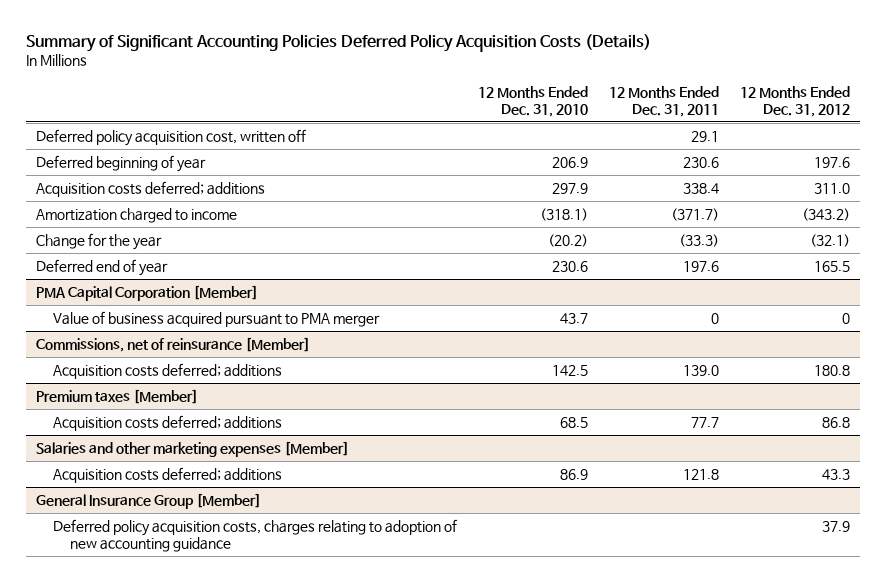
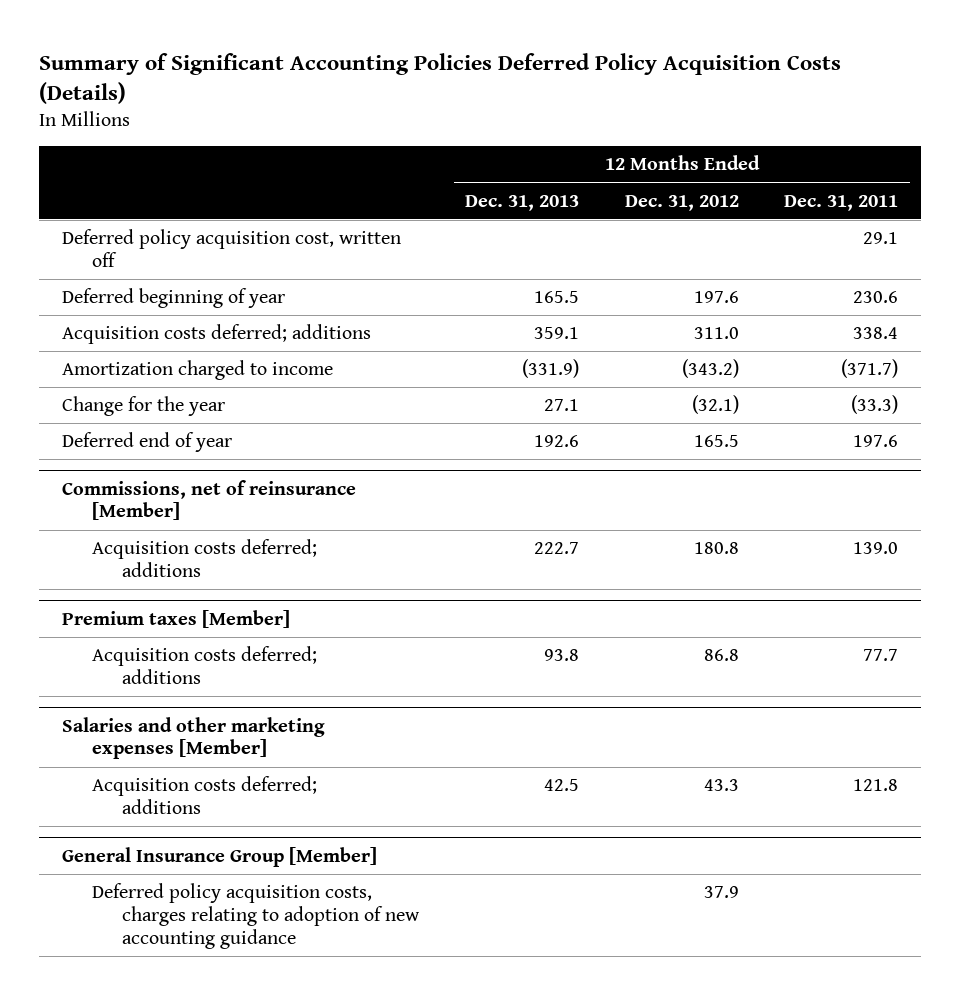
- | 12 Months Ended Dec. 31, 2010 | 12 Months Ended Dec. 31, 2011 | 12 Months Ended Dec. 31, 2012
+ | 12 Months Ended Dec. 31, 2013 | 12 Months Ended Dec. 31, 2012 | 12 Months Ended Dec. 31, 2011
- PMA Capital Corporation [Member]
- Value of business acquired pursuant to PMA merger | 43.7 | 0 | 0

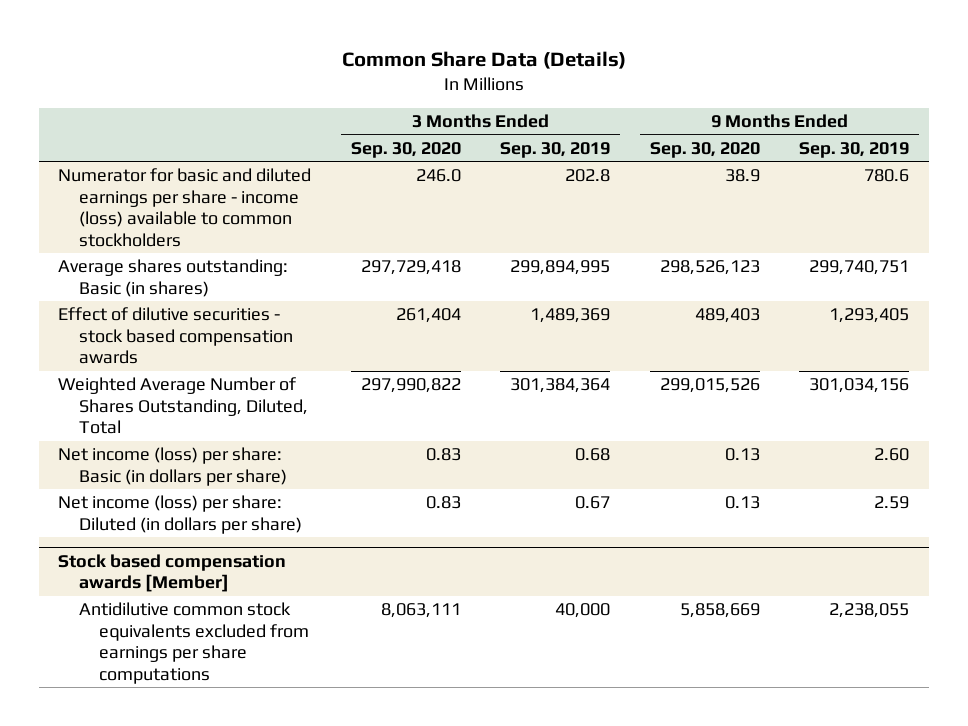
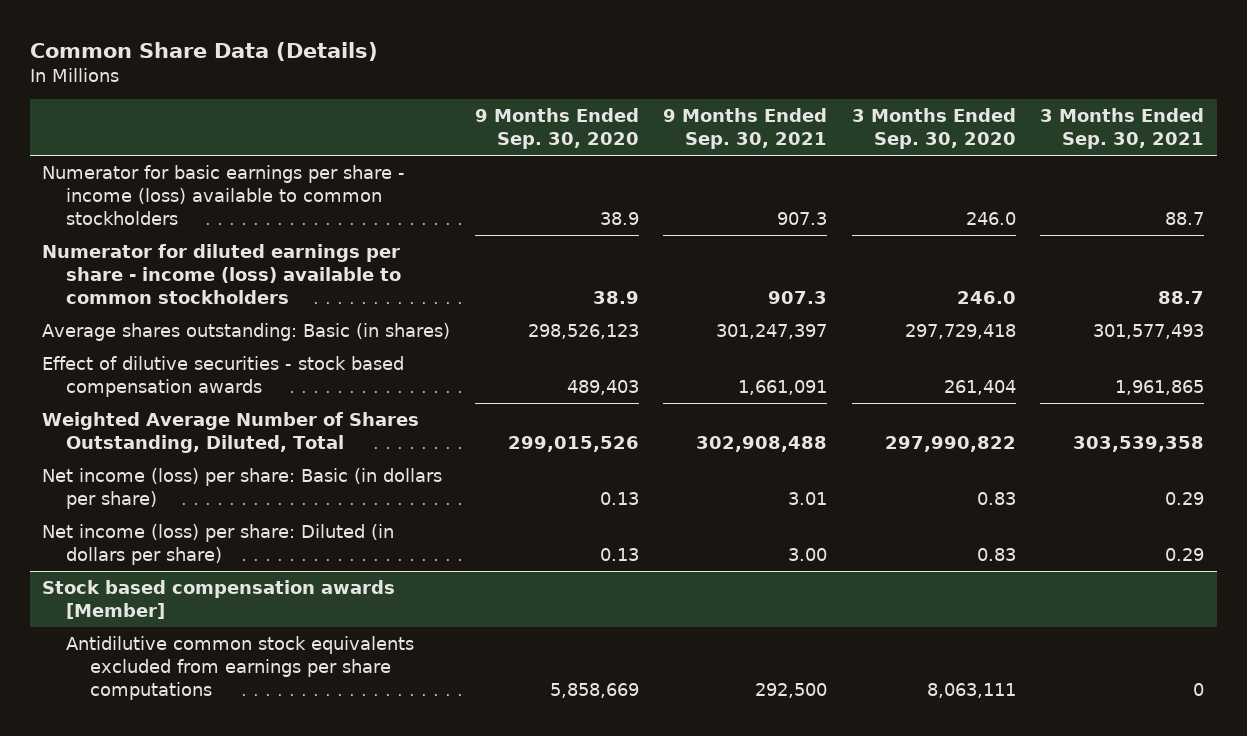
- | 3 Months Ended Sep. 30, 2020 | 3 Months Ended Sep. 30, 2019 | 9 Months Ended Sep. 30, 2020 | 9 Months Ended Sep. 30, 2019
+ | 9 Months Ended Sep. 30, 2020 | 9 Months Ended Sep. 30, 2021 | 3 Months Ended Sep. 30, 2020 | 3 Months Ended Sep. 30, 2021
- Numerator for basic and diluted earnings per share - income (loss) available to common stockholders | 246.0 | 202.8 | 38.9 | 780.6
+ Numerator for basic earnings per share - income (loss) available to common stockholders | 38.9 | 907.3 | 246.0 | 88.7
+ Numerator for diluted earnings per share - income (loss) available to common stockholders | 38.9 | 907.3 | 246.0 | 88.7

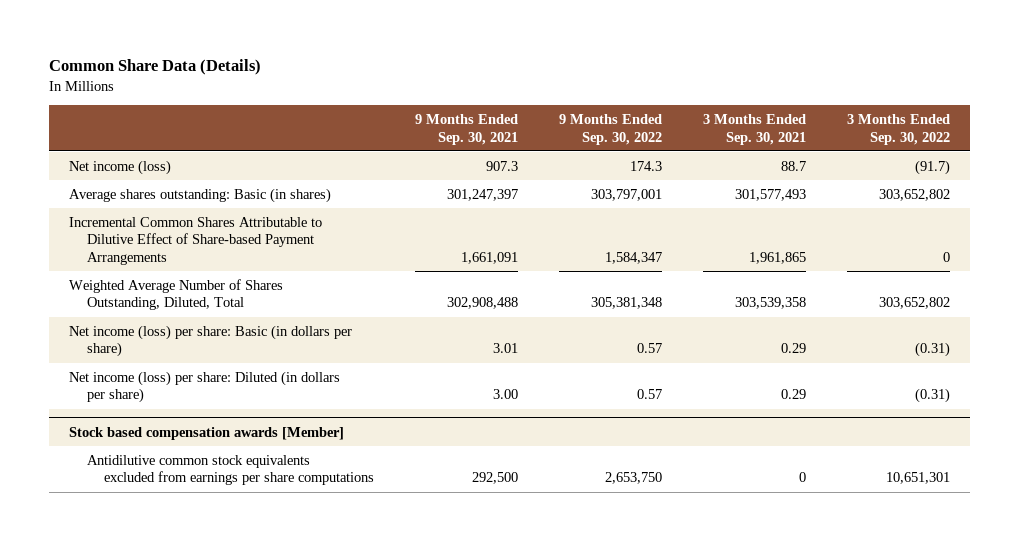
- | 9 Months Ended Sep. 30, 2020 | 9 Months Ended Sep. 30, 2021 | 3 Months Ended Sep. 30, 2020 | 3 Months Ended Sep. 30, 2021
+ | 9 Months Ended Sep. 30, 2021 | 9 Months Ended Sep. 30, 2022 | 3 Months Ended Sep. 30, 2021 | 3 Months Ended Sep. 30, 2022
- Numerator for basic earnings per share - income (loss) available to common stockholders | 38.9 | 907.3 | 246.0 | 88.7
- Numerator for diluted earnings per share - income (loss) available to common stockholders | 38.9 | 907.3 | 246.0 | 88.7
+ Net income (loss) | 907.3 | 174.3 | 88.7 | (91.7)
- Effect of dilutive securities - stock based compensation awards | 489,403 | 1,661,091 | 261,404 | 1,961,865
+ Incremental Common Shares Attributable to Dilutive Effect of Share-based Payment Arrangements | 1,661,091 | 1,584,347 | 1,961,865 | 0

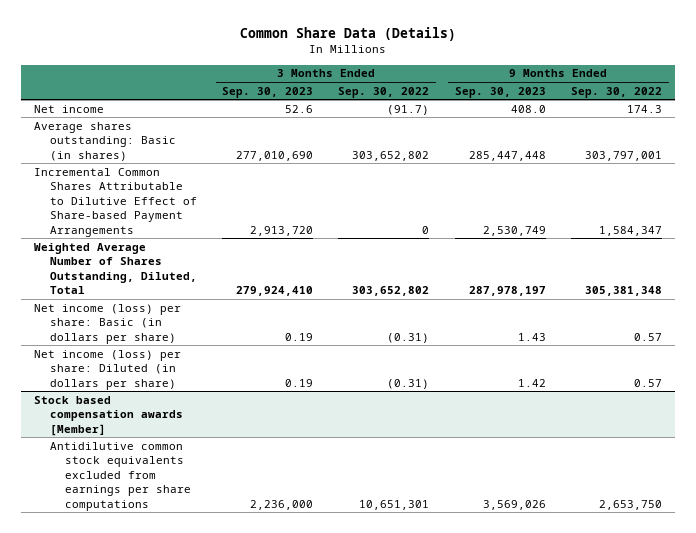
- | 9 Months Ended Sep. 30, 2021 | 9 Months Ended Sep. 30, 2022 | 3 Months Ended Sep. 30, 2021 | 3 Months Ended Sep. 30, 2022
+ | 3 Months Ended Sep. 30, 2023 | 3 Months Ended Sep. 30, 2022 | 9 Months Ended Sep. 30, 2023 | 9 Months Ended Sep. 30, 2022
- Net income (loss) | 907.3 | 174.3 | 88.7 | (91.7)
+ Net income | 52.6 | (91.7) | 408.0 | 174.3

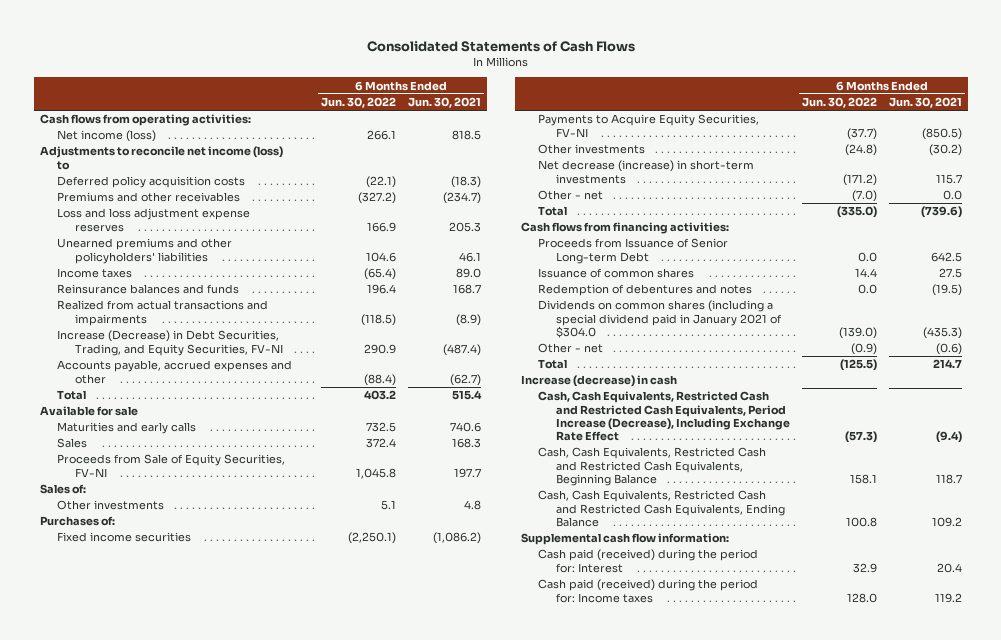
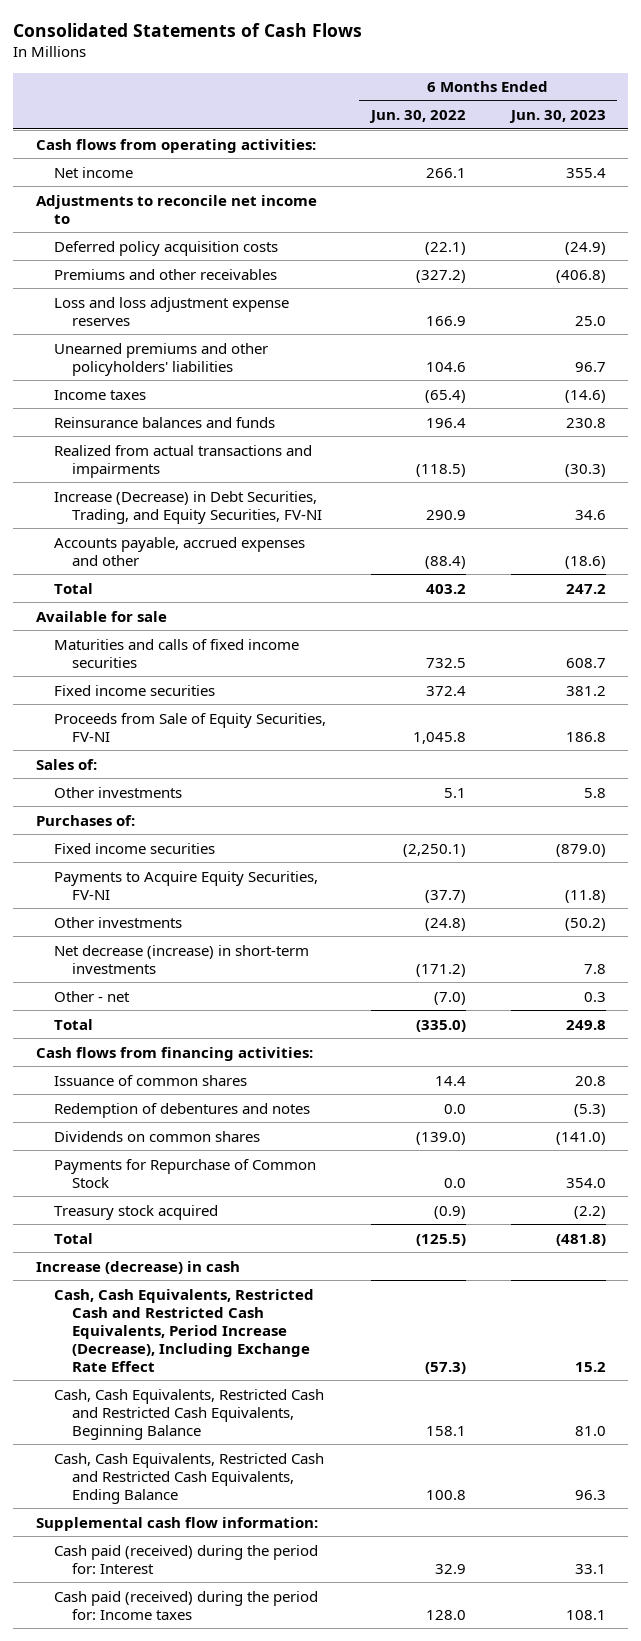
- | 6 Months Ended Jun. 30, 2022 | 6 Months Ended Jun. 30, 2021
+ | 6 Months Ended Jun. 30, 2022 | 6 Months Ended Jun. 30, 2023
- Net income (loss) | 266.1 | 818.5
- Adjustments to reconcile net income (loss) to
+ Net income | 266.1 | 355.4
+ Adjustments to reconcile net income to
- Maturities and early calls | 732.5 | 740.6
- Sales | 372.4 | 168.3
+ Maturities and calls of fixed income securities | 732.5 | 608.7
+ Fixed income securities | 372.4 | 381.2
- Proceeds from Issuance of Senior Long-term Debt | 0.0 | 642.5
- Dividends on common shares (including a special dividend paid in January 2021 of $304.0 | (139.0) | (435.3)
- Other - net | (0.9) | (0.6)
+ Dividends on common shares | (139.0) | (141.0)
+ Payments for Repurchase of Common Stock | 0.0 | 354.0
+ Treasury stock acquired | (0.9) | (2.2)

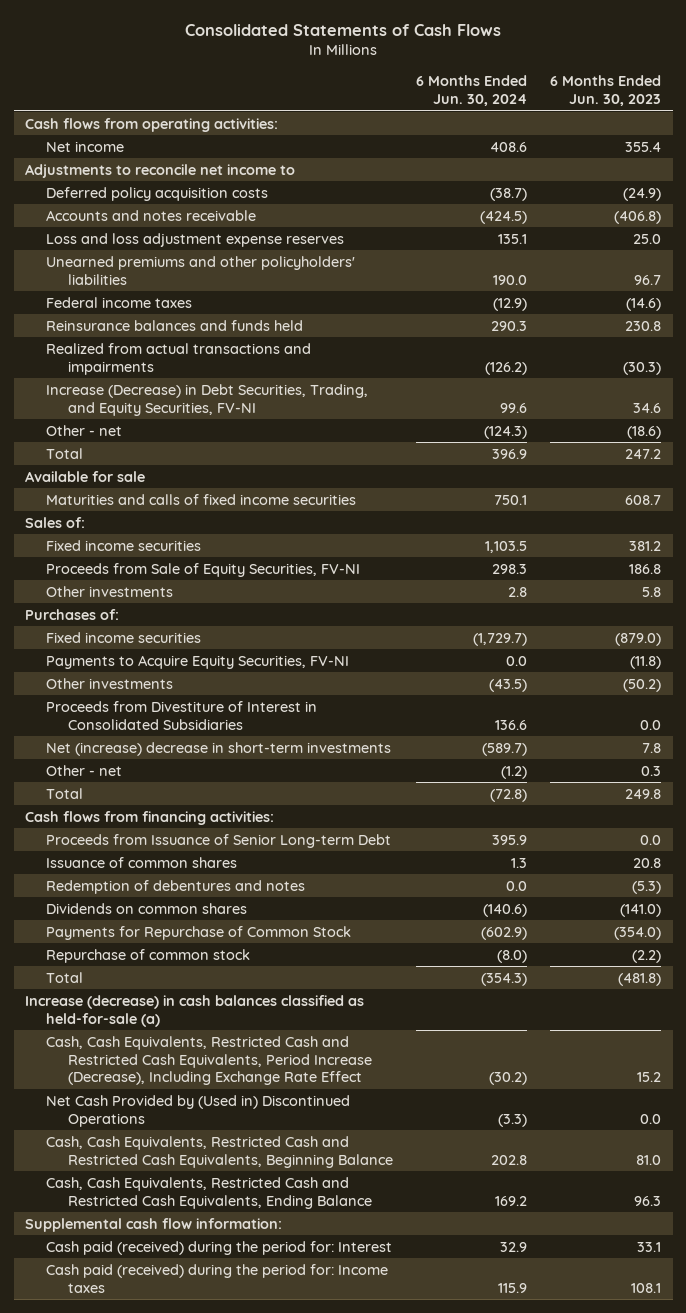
- | 6 Months Ended Jun. 30, 2022 | 6 Months Ended Jun. 30, 2023
+ | 6 Months Ended Jun. 30, 2024 | 6 Months Ended Jun. 30, 2023
- Premiums and other receivables | (327.2) | (406.8)
+ Accounts and notes receivable | (424.5) | (406.8)
- Income taxes | (65.4) | (14.6)
- Reinsurance balances and funds | 196.4 | 230.8
+ Federal income taxes | (12.9) | (14.6)
+ Reinsurance balances and funds held | 290.3 | 230.8
- Accounts payable, accrued expenses and other | (88.4) | (18.6)
+ Other - net | (124.3) | (18.6)
moved up: Sales of:
- Net decrease (increase) in short-term investments | (171.2) | 7.8
+ Proceeds from Divestiture of Interest in Consolidated Subsidiaries | 136.6 | 0.0
+ Net (increase) decrease in short-term investments | (589.7) | 7.8
+ Proceeds from Issuance of Senior Long-term Debt | 395.9 | 0.0
- Payments for Repurchase of Common Stock | 0.0 | 354.0
- Treasury stock acquired | (0.9) | (2.2)
+ Payments for Repurchase of Common Stock | (602.9) | (354.0)
+ Repurchase of common stock | (8.0) | (2.2)
- Increase (decrease) in cash
+ Increase (decrease) in cash balances classified as held-for-sale (a)
+ Net Cash Provided by (Used in) Discontinued Operations | (3.3) | 0.0

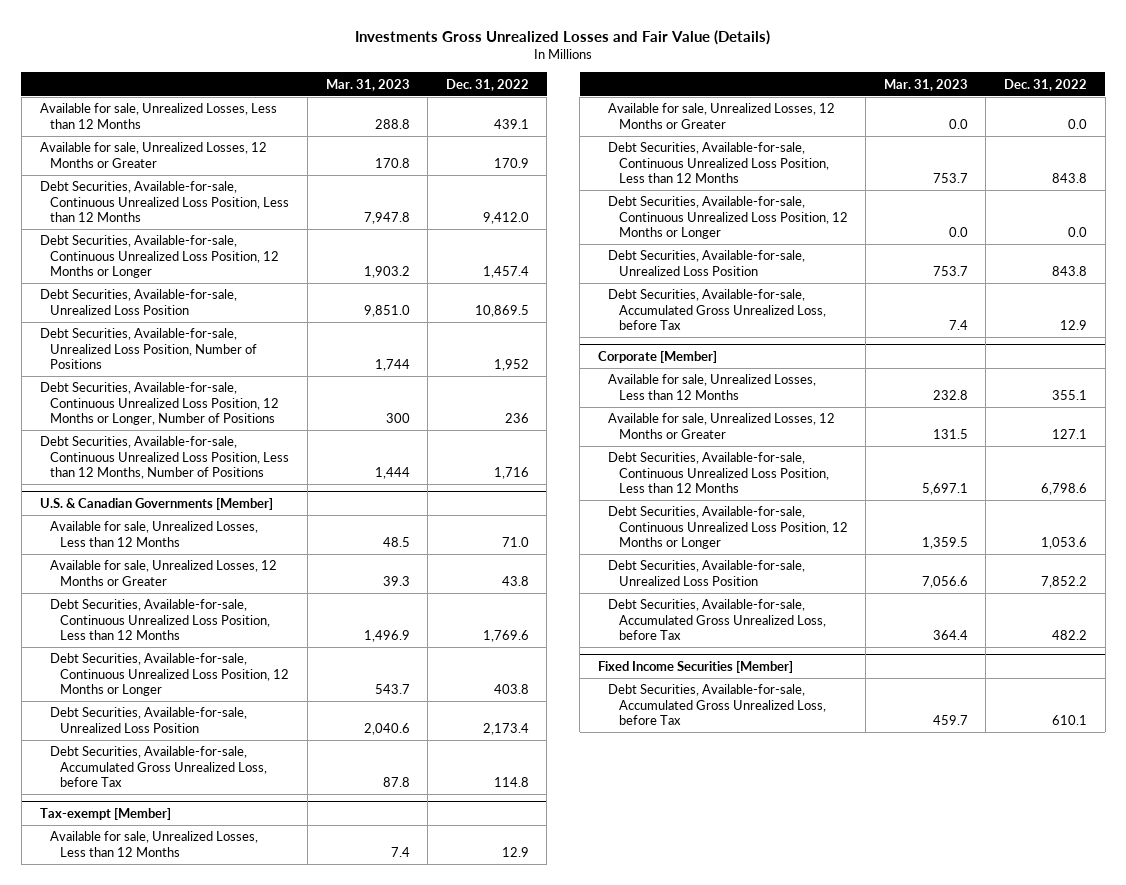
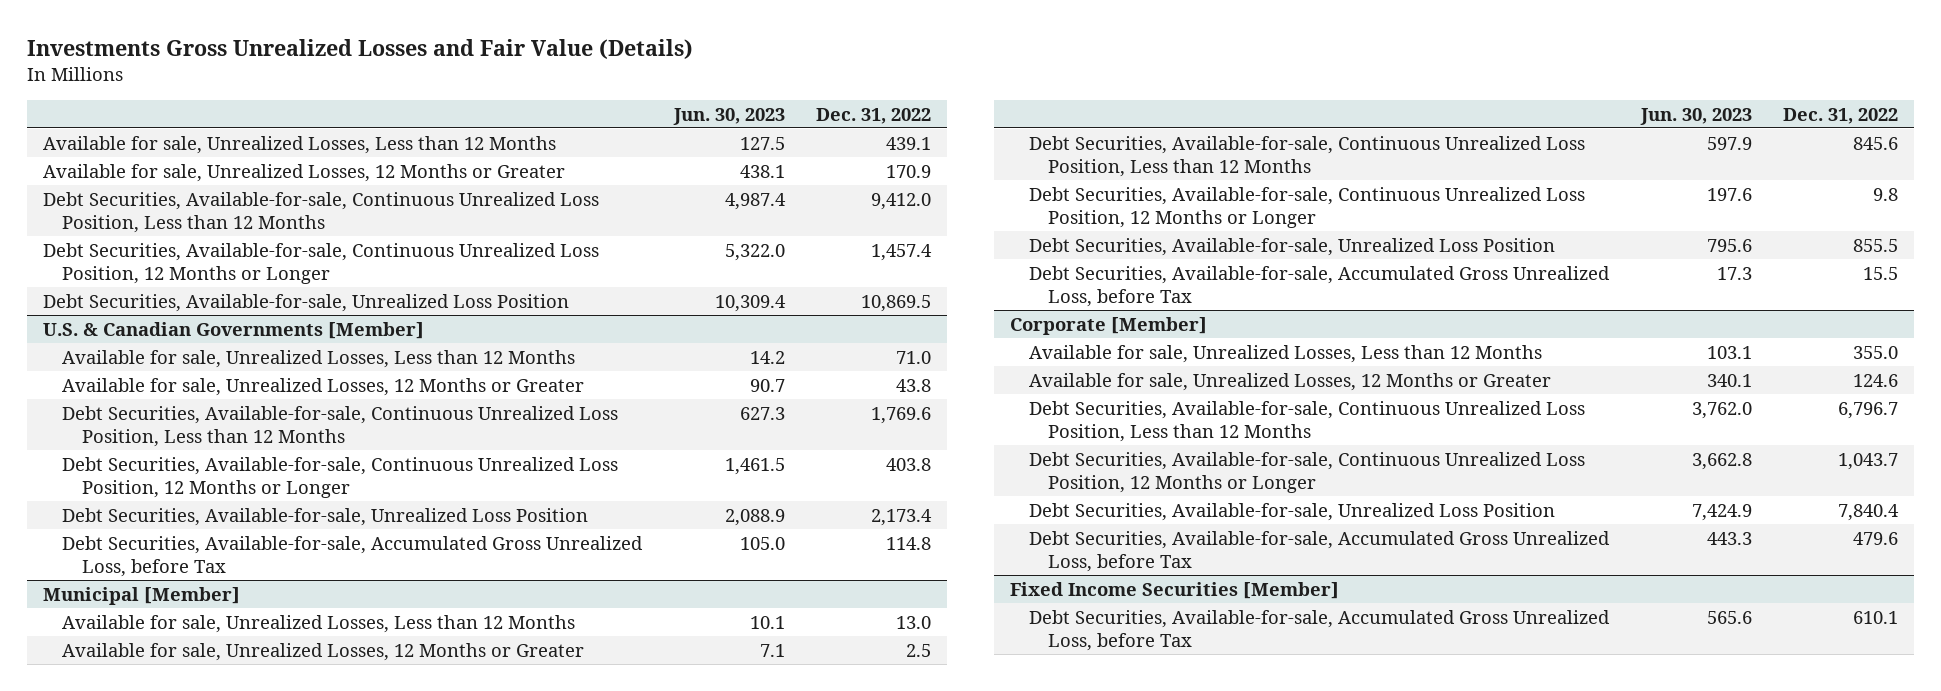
- | Mar. 31, 2023 | Dec. 31, 2022
+ | Jun. 30, 2023 | Dec. 31, 2022
- Debt Securities, Available-for-sale, Unrealized Loss Position, Number of Positions | 1,744 | 1,952
- Debt Securities, Available-for-sale, Continuous Unrealized Loss Position, 12 Months or Longer, Number of Positions | 300 | 236
- Debt Securities, Available-for-sale, Continuous Unrealized Loss Position, Less than 12 Months, Number of Positions | 1,444 | 1,716
- Tax-exempt [Member]
- Available for sale, Unrealized Losses, Less than 12 Months | 7.4 | 12.9
- Available for sale, Unrealized Losses, 12 Months or Greater | 0.0 | 0.0
- Debt Securities, Available-for-sale, Continuous Unrealized Loss Position, Less than 12 Months | 753.7 | 843.8
- Debt Securities, Available-for-sale, Continuous Unrealized Loss Position, 12 Months or Longer | 0.0 | 0.0
- Debt Securities, Available-for-sale, Unrealized Loss Position | 753.7 | 843.8
- Debt Securities, Available-for-sale, Accumulated Gross Unrealized Loss, before Tax | 7.4 | 12.9
+ Municipal [Member]
+ Available for sale, Unrealized Losses, Less than 12 Months | 10.1 | 13.0
+ Available for sale, Unrealized Losses, 12 Months or Greater | 7.1 | 2.5
+ Debt Securities, Available-for-sale, Continuous Unrealized Loss Position, Less than 12 Months | 597.9 | 845.6
+ Debt Securities, Available-for-sale, Continuous Unrealized Loss Position, 12 Months or Longer | 197.6 | 9.8
+ Debt Securities, Available-for-sale, Unrealized Loss Position | 795.6 | 855.5
+ Debt Securities, Available-for-sale, Accumulated Gross Unrealized Loss, before Tax | 17.3 | 15.5
@ Corporate [Member]
- Available for sale, Unrealized Losses, Less than 12 Months | 232.8 | 355.1
- Available for sale, Unrealized Losses, 12 Months or Greater | 131.5 | 127.1
- Debt Securities, Available-for-sale, Continuous Unrealized Loss Position, Less than 12 Months | 5,697.1 | 6,798.6
- Debt Securities, Available-for-sale, Continuous Unrealized Loss Position, 12 Months or Longer | 1,359.5 | 1,053.6
- Debt Securities, Available-for-sale, Unrealized Loss Position | 7,056.6 | 7,852.2
- Debt Securities, Available-for-sale, Accumulated Gross Unrealized Loss, before Tax | 364.4 | 482.2
+ Available for sale, Unrealized Losses, Less than 12 Months | 103.1 | 355.0
+ Available for sale, Unrealized Losses, 12 Months or Greater | 340.1 | 124.6
+ Debt Securities, Available-for-sale, Continuous Unrealized Loss Position, Less than 12 Months | 3,762.0 | 6,796.7
+ Debt Securities, Available-for-sale, Continuous Unrealized Loss Position, 12 Months or Longer | 3,662.8 | 1,043.7
+ Debt Securities, Available-for-sale, Unrealized Loss Position | 7,424.9 | 7,840.4
+ Debt Securities, Available-for-sale, Accumulated Gross Unrealized Loss, before Tax | 443.3 | 479.6

